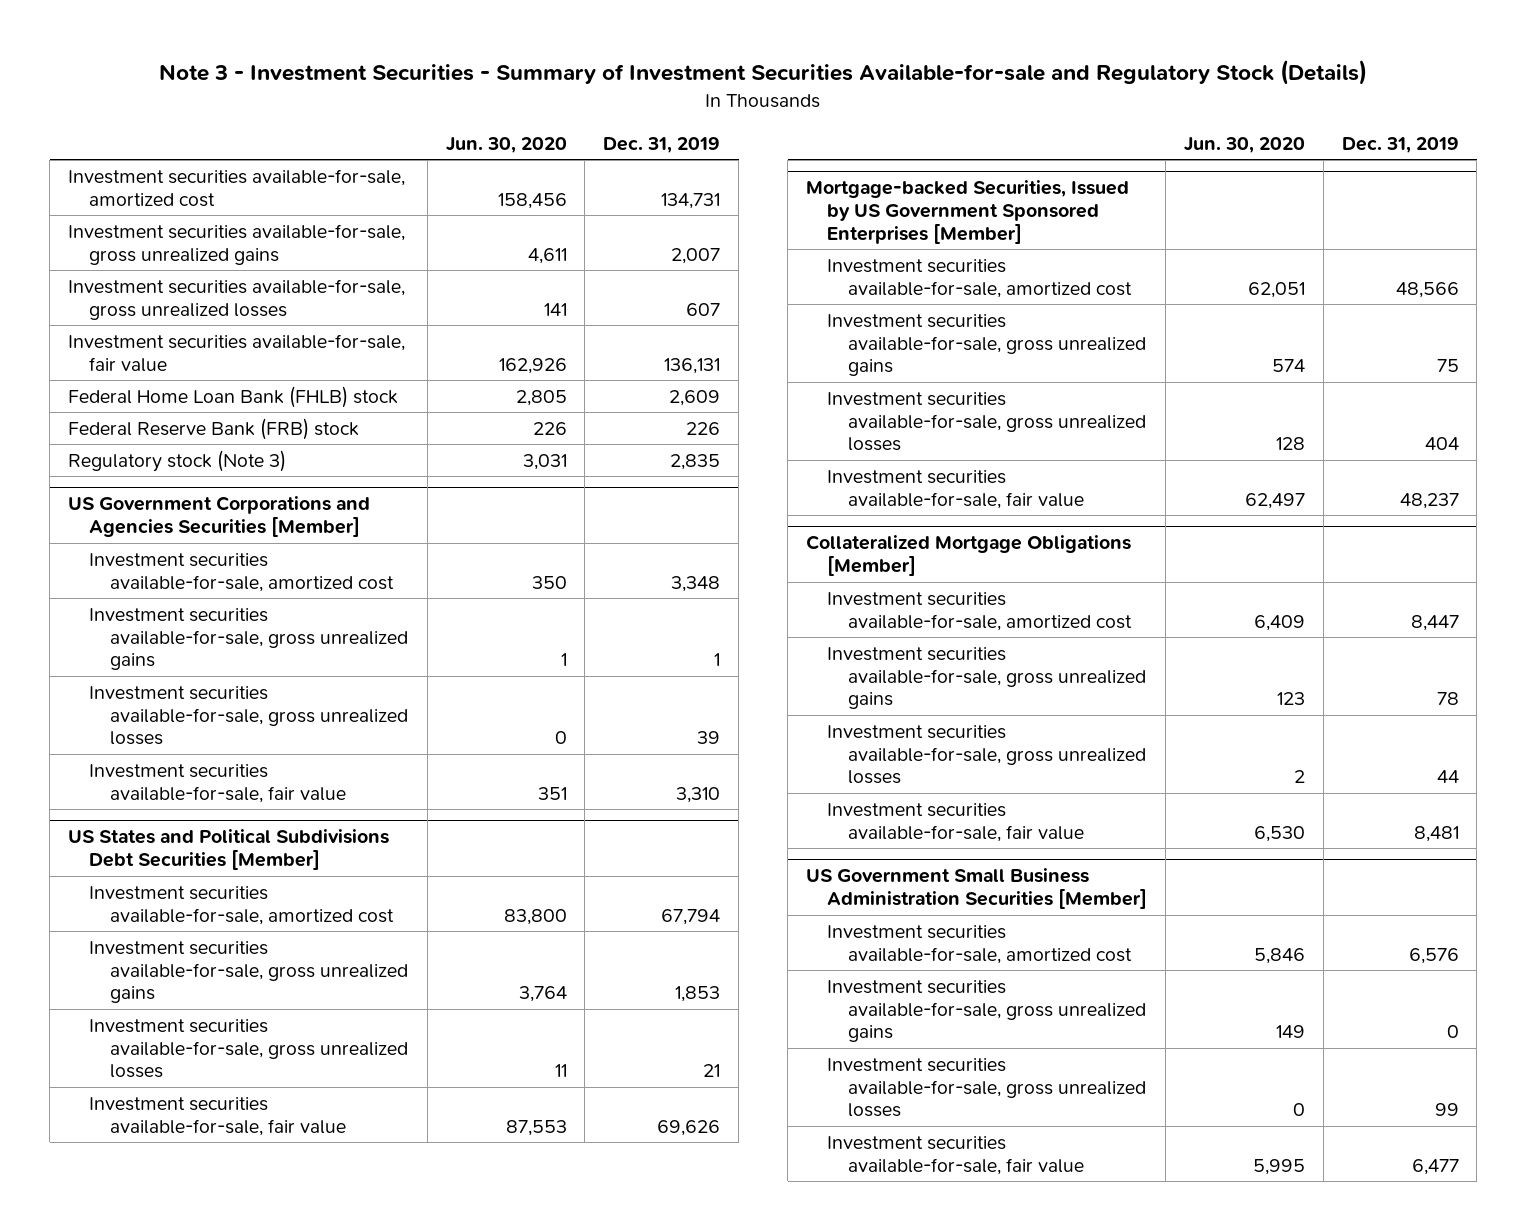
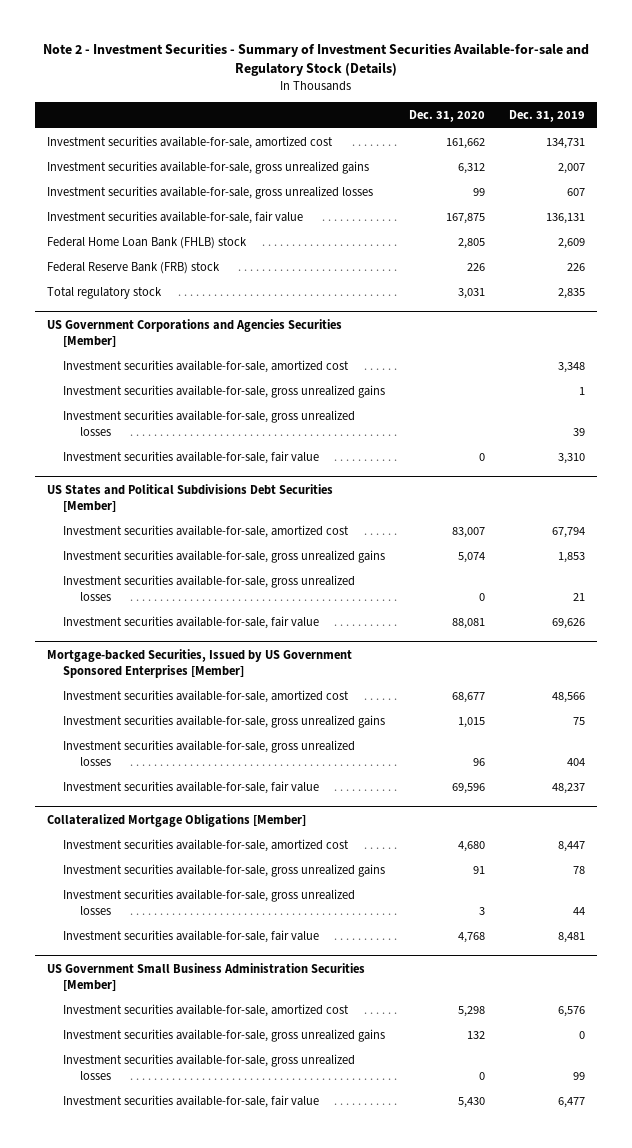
- Note 3 - Investment Securities - Summary of Investment Securities Available-for-sale and Regulatory Stock (Details)
+ Note 2 - Investment Securities - Summary of Investment Securities Available-for-sale and Regulatory Stock (Details)
- | Jun. 30, 2020 | Dec. 31, 2019
+ | Dec. 31, 2020 | Dec. 31, 2019
- Regulatory stock (Note 3) | 3,031 | 2,835
+ Total regulatory stock | 3,031 | 2,835

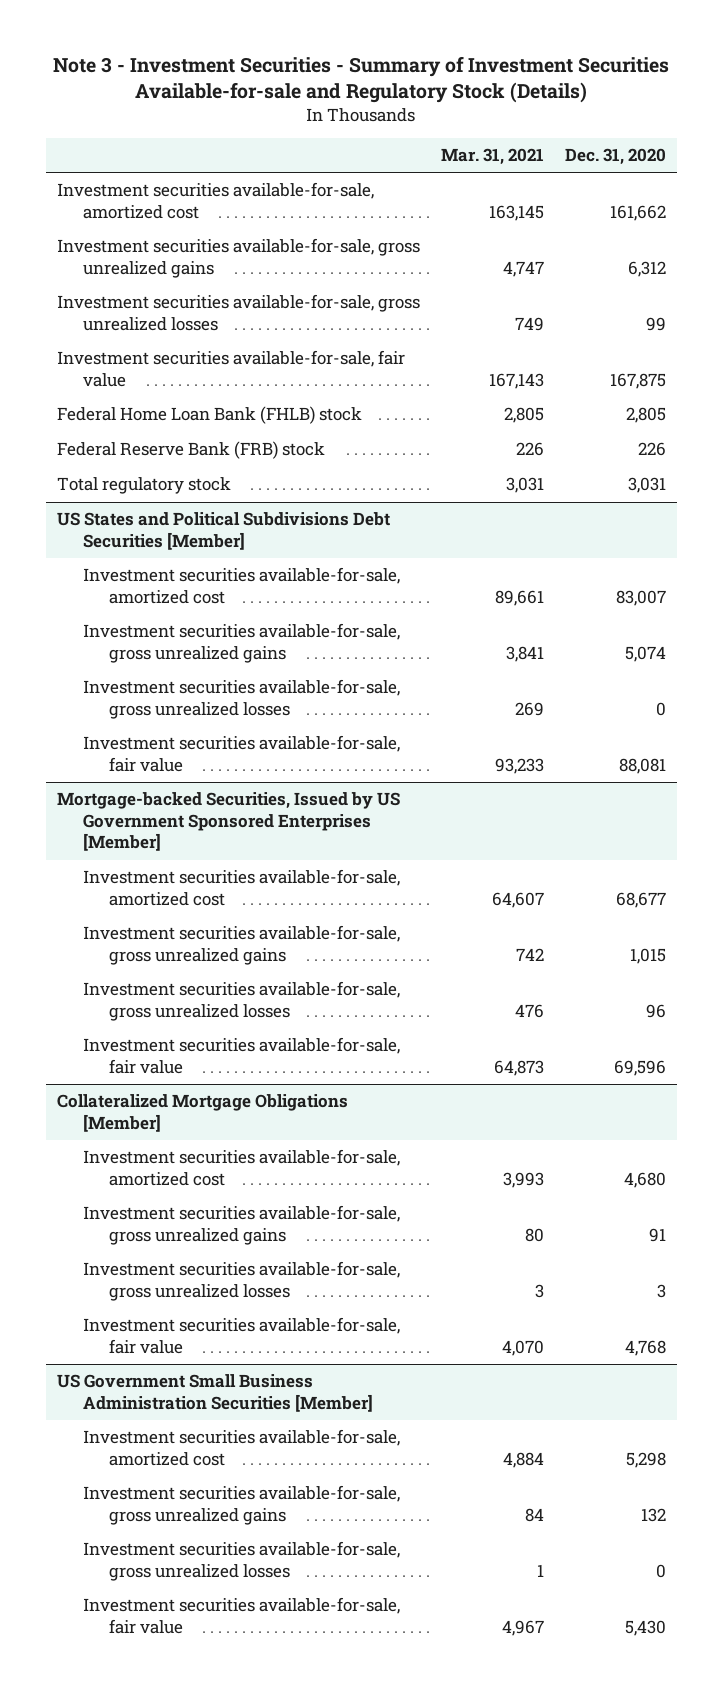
- Note 2 - Investment Securities - Summary of Investment Securities Available-for-sale and Regulatory Stock (Details)
+ Note 3 - Investment Securities - Summary of Investment Securities Available-for-sale and Regulatory Stock (Details)
- | Dec. 31, 2020 | Dec. 31, 2019
+ | Mar. 31, 2021 | Dec. 31, 2020
- US Government Corporations and Agencies Securities [Member]
- Investment securities available-for-sale, amortized cost | | 3,348
- Investment securities available-for-sale, gross unrealized gains | | 1
- Investment securities available-for-sale, gross unrealized losses | | 39
- Investment securities available-for-sale, fair value | 0 | 3,310

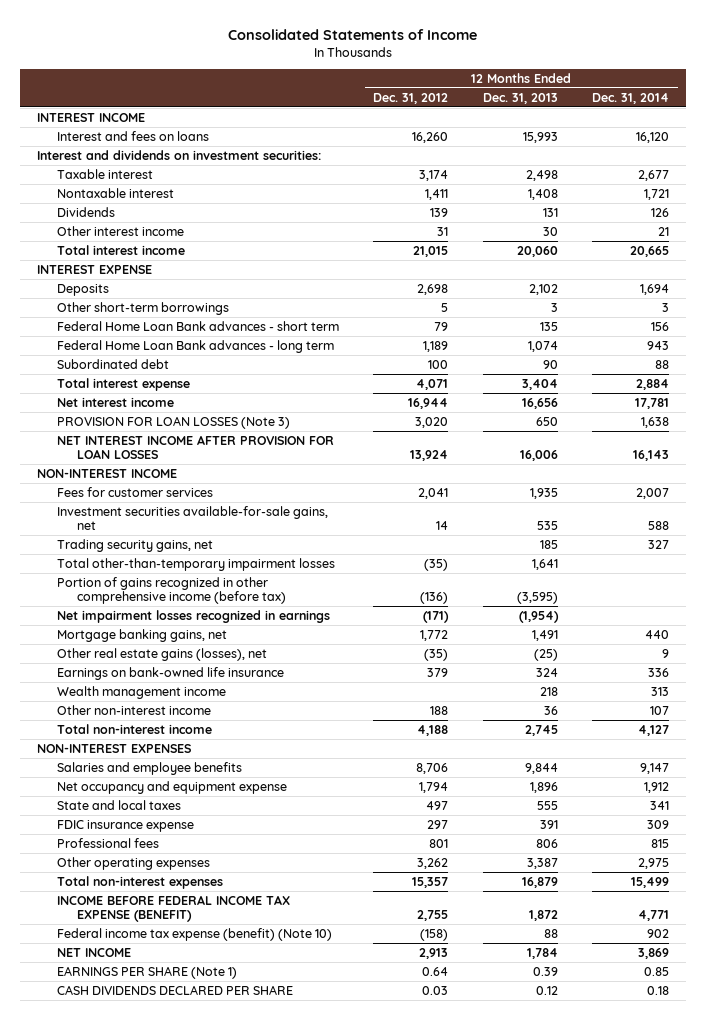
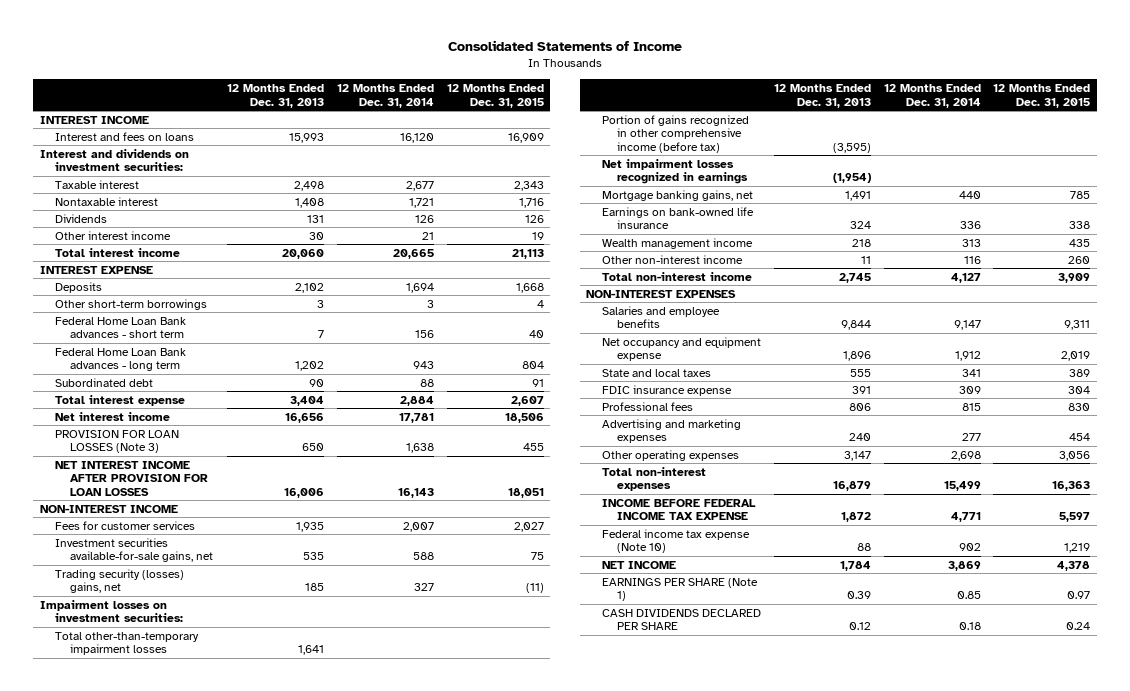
- | 12 Months Ended Dec. 31, 2012 | 12 Months Ended Dec. 31, 2013 | 12 Months Ended Dec. 31, 2014
+ | 12 Months Ended Dec. 31, 2013 | 12 Months Ended Dec. 31, 2014 | 12 Months Ended Dec. 31, 2015
- Federal Home Loan Bank advances - short term | 79 | 135 | 156
- Federal Home Loan Bank advances - long term | 1,189 | 1,074 | 943
+ Federal Home Loan Bank advances - short term | 7 | 156 | 40
+ Federal Home Loan Bank advances - long term | 1,202 | 943 | 804
- Trading security gains, net | | 185 | 327
+ Trading security (losses) gains, net | 185 | 327 | (11)
+ Impairment losses on investment securities:
- Other real estate gains (losses), net | (35) | (25) | 9
- Other non-interest income | 188 | 36 | 107
+ Other non-interest income | 11 | 116 | 260
- Other operating expenses | 3,262 | 3,387 | 2,975
+ Advertising and marketing expenses | 240 | 277 | 454
+ Other operating expenses | 3,147 | 2,698 | 3,056
- INCOME BEFORE FEDERAL INCOME TAX EXPENSE (BENEFIT) | 2,755 | 1,872 | 4,771
- Federal income tax expense (benefit) (Note 10) | (158) | 88 | 902
+ INCOME BEFORE FEDERAL INCOME TAX EXPENSE | 1,872 | 4,771 | 5,597
+ Federal income tax expense (Note 10) | 88 | 902 | 1,219

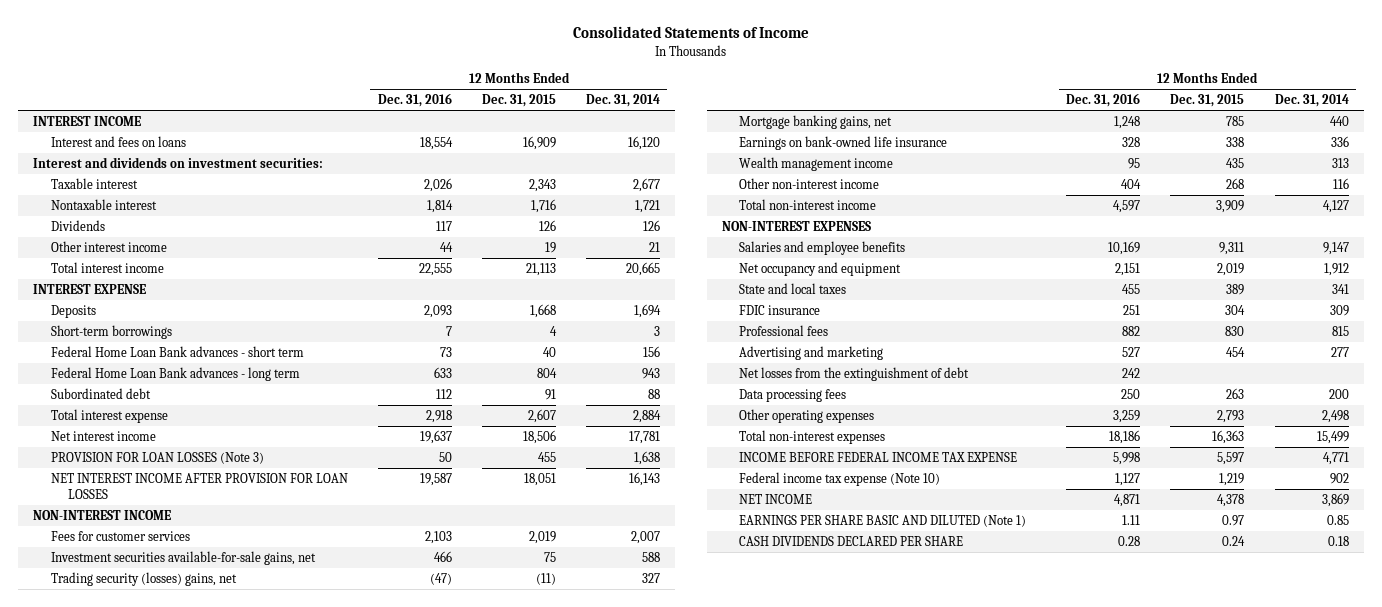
- | 12 Months Ended Dec. 31, 2013 | 12 Months Ended Dec. 31, 2014 | 12 Months Ended Dec. 31, 2015
+ | 12 Months Ended Dec. 31, 2016 | 12 Months Ended Dec. 31, 2015 | 12 Months Ended Dec. 31, 2014
- Other short-term borrowings | 3 | 3 | 4
+ Short-term borrowings | 7 | 4 | 3
- Fees for customer services | 1,935 | 2,007 | 2,027
+ Fees for customer services | 2,103 | 2,019 | 2,007
- Impairment losses on investment securities:
- Total other-than-temporary impairment losses | 1,641 | |
- Portion of gains recognized in other comprehensive income (before tax) | (3,595) | |
- Net impairment losses recognized in earnings | (1,954) | |
- Other non-interest income | 11 | 116 | 260
+ Other non-interest income | 404 | 268 | 116
- Net occupancy and equipment expense | 1,896 | 1,912 | 2,019
+ Net occupancy and equipment | 2,151 | 2,019 | 1,912
- FDIC insurance expense | 391 | 309 | 304
+ FDIC insurance | 251 | 304 | 309
- Advertising and marketing expenses | 240 | 277 | 454
- Other operating expenses | 3,147 | 2,698 | 3,056
+ Advertising and marketing | 527 | 454 | 277
+ Net losses from the extinguishment of debt | 242 | |
+ Data processing fees | 250 | 263 | 200
+ Other operating expenses | 3,259 | 2,793 | 2,498
- EARNINGS PER SHARE (Note 1) | 0.39 | 0.85 | 0.97
+ EARNINGS PER SHARE BASIC AND DILUTED (Note 1) | 1.11 | 0.97 | 0.85

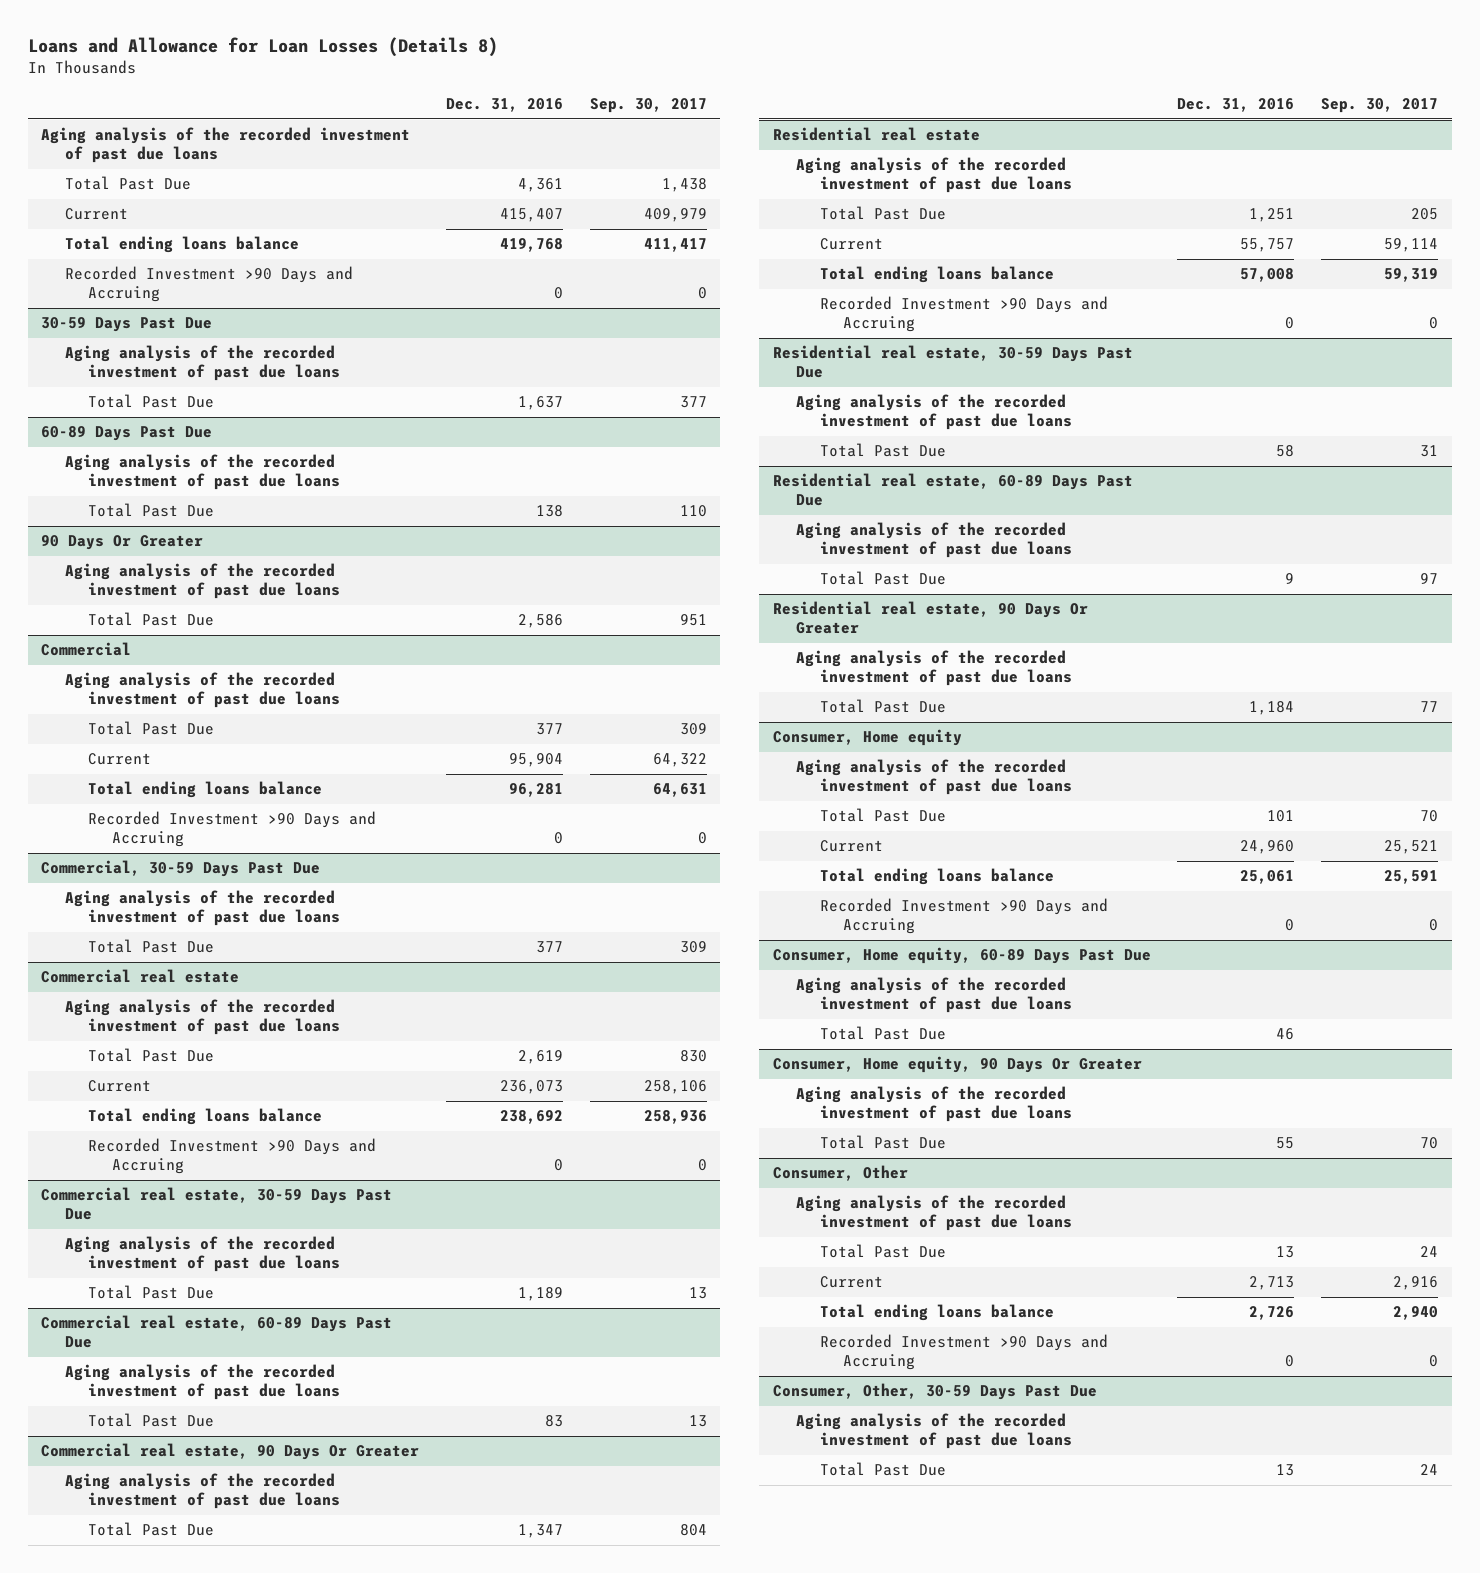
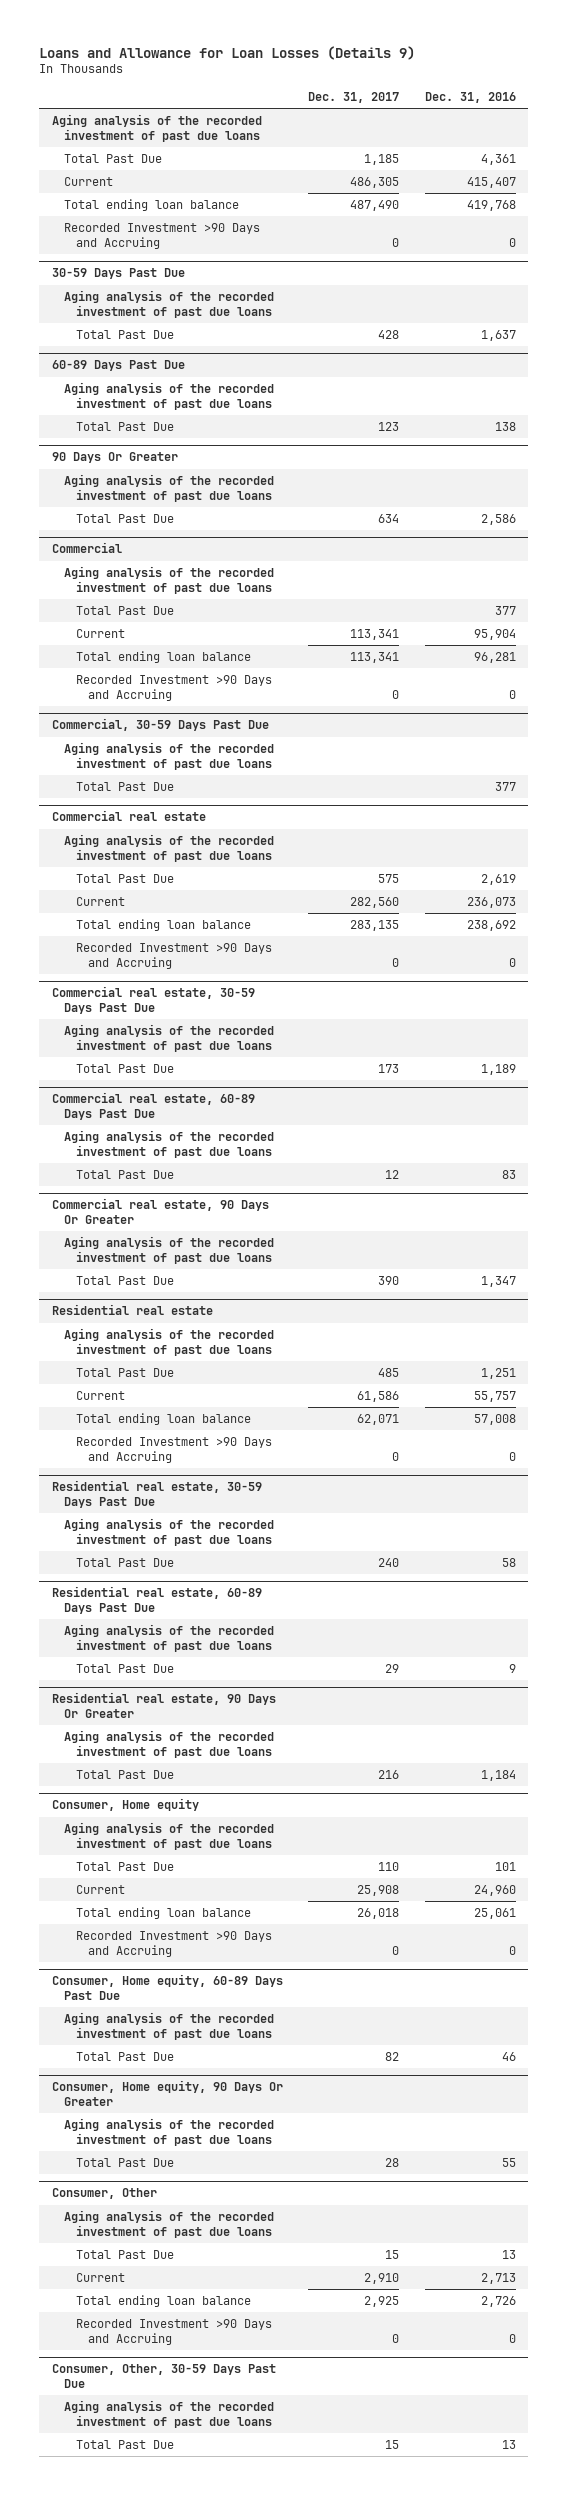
- Loans and Allowance for Loan Losses (Details 8)
+ Loans and Allowance for Loan Losses (Details 9)
- | Dec. 31, 2016 | Sep. 30, 2017
+ | Dec. 31, 2017 | Dec. 31, 2016
- Total ending loans balance | 419,768 | 411,417
+ Total ending loan balance | 487,490 | 419,768
@ Commercial
- Total ending loans balance | 96,281 | 64,631
+ Total ending loan balance | 113,341 | 96,281
@ Commercial real estate
- Total ending loans balance | 238,692 | 258,936
+ Total ending loan balance | 283,135 | 238,692
@ Residential real estate
- Total ending loans balance | 57,008 | 59,319
+ Total ending loan balance | 62,071 | 57,008
@ Consumer, Home equity
- Total ending loans balance | 25,061 | 25,591
+ Total ending loan balance | 26,018 | 25,061
@ Consumer, Other
- Total ending loans balance | 2,726 | 2,940
+ Total ending loan balance | 2,925 | 2,726

